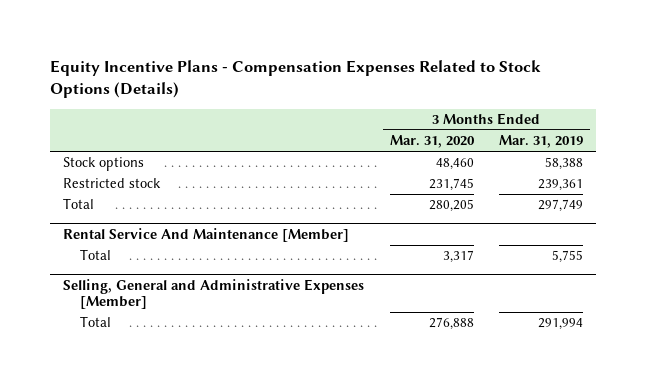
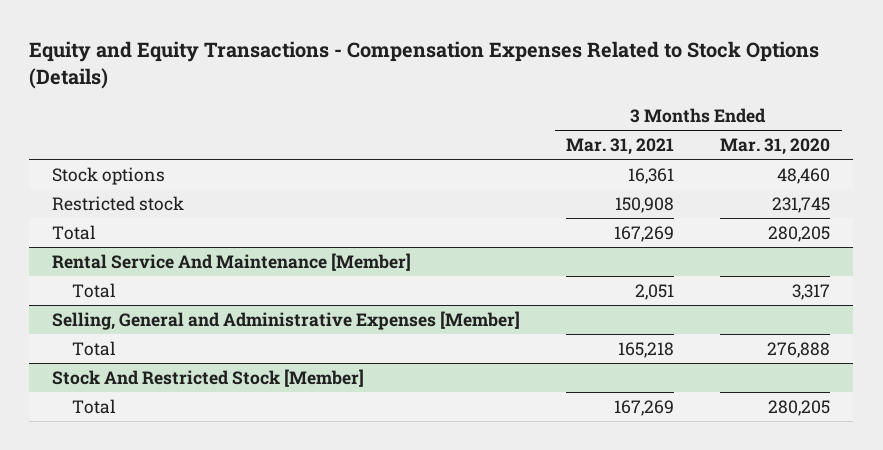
- Equity Incentive Plans - Compensation Expenses Related to Stock Options (Details)
+ Equity and Equity Transactions - Compensation Expenses Related to Stock Options (Details)
- | 3 Months Ended Mar. 31, 2020 | 3 Months Ended Mar. 31, 2019
+ | 3 Months Ended Mar. 31, 2021 | 3 Months Ended Mar. 31, 2020
+ Stock And Restricted Stock [Member]
+ Total | 167,269 | 280,205

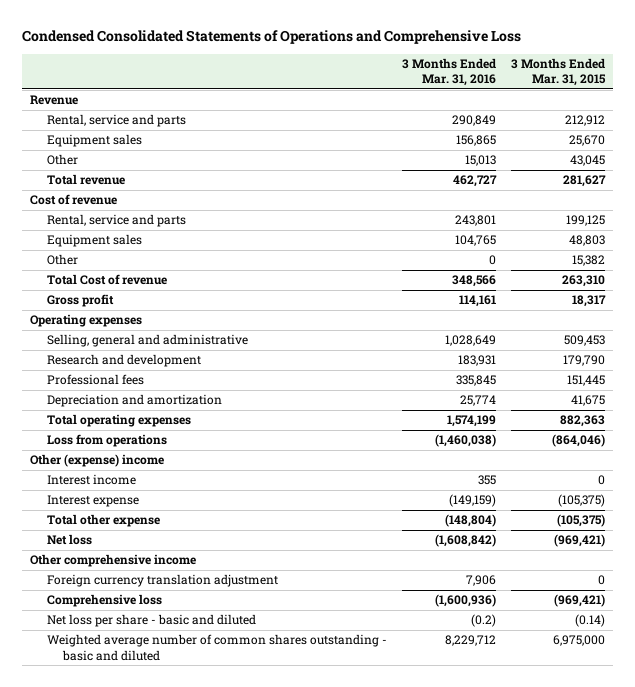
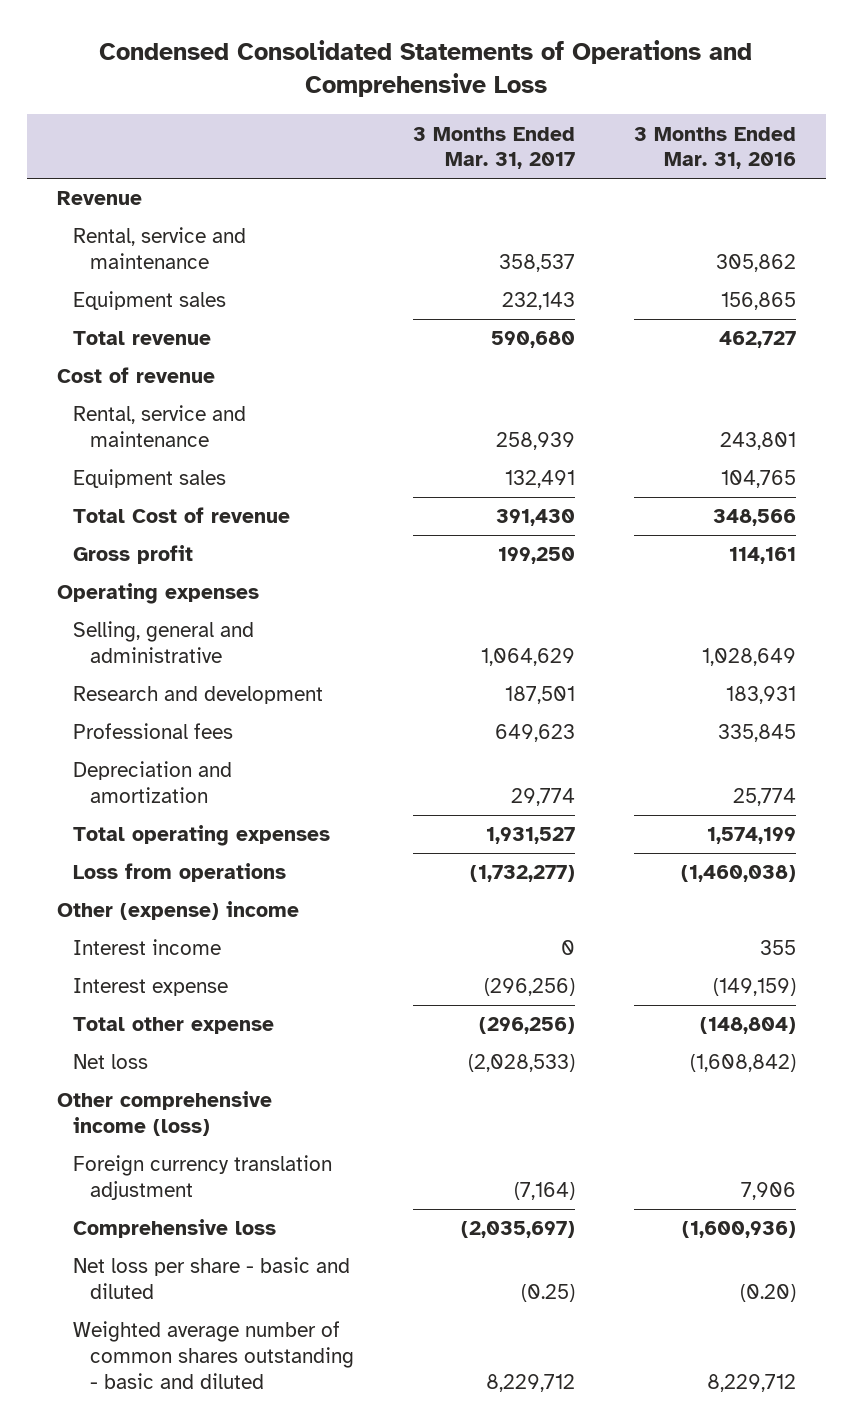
- | 3 Months Ended Mar. 31, 2016 | 3 Months Ended Mar. 31, 2015
+ | 3 Months Ended Mar. 31, 2017 | 3 Months Ended Mar. 31, 2016
- Rental, service and parts | 290,849 | 212,912
+ Rental, service and maintenance | 358,537 | 305,862
- Other | 15,013 | 43,045
- Rental, service and parts | 243,801 | 199,125
+ Rental, service and maintenance | 258,939 | 243,801
- Other | 0 | 15,382
- Other comprehensive income
+ Other comprehensive income (loss)
- Net loss per share - basic and diluted | (0.2) | (0.14)
+ Net loss per share - basic and diluted | (0.25) | (0.20)

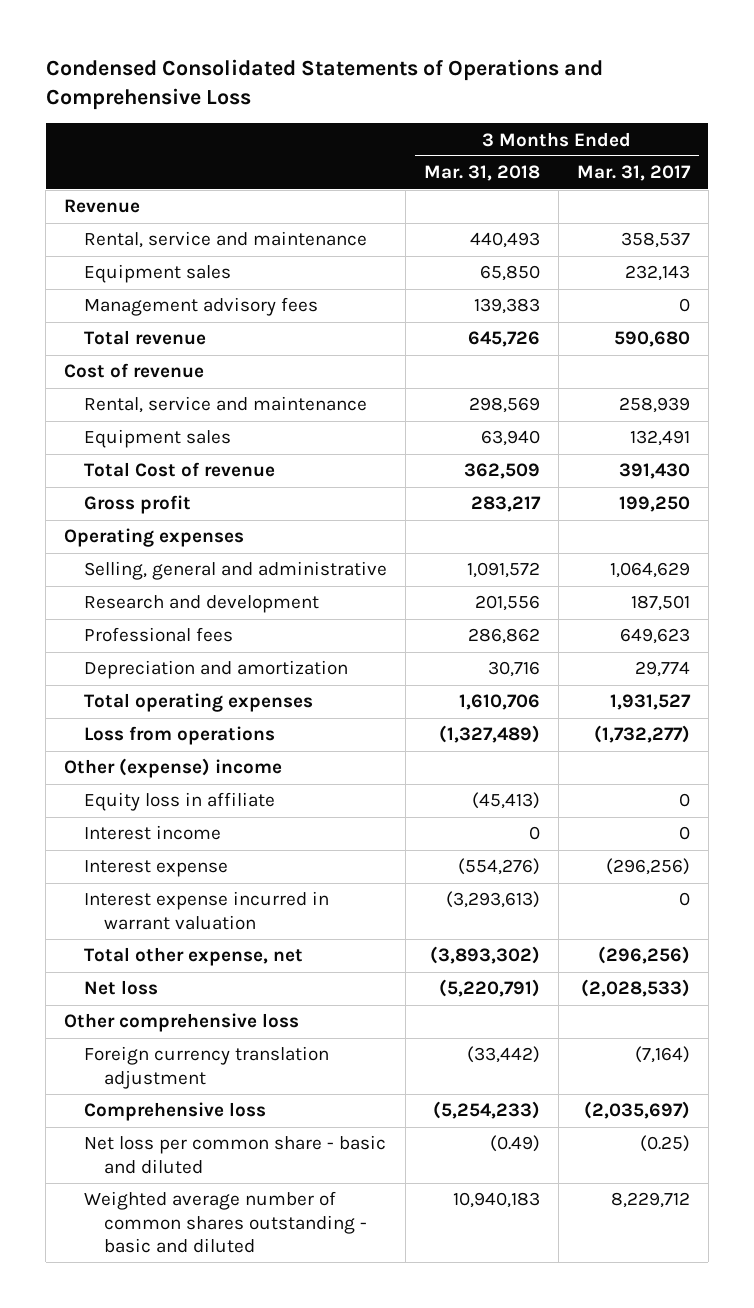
- | 3 Months Ended Mar. 31, 2017 | 3 Months Ended Mar. 31, 2016
+ | 3 Months Ended Mar. 31, 2018 | 3 Months Ended Mar. 31, 2017
+ Management advisory fees | 139,383 | 0
+ Equity loss in affiliate | (45,413) | 0
- Total other expense | (296,256) | (148,804)
+ Interest expense incurred in warrant valuation | (3,293,613) | 0
+ Total other expense, net | (3,893,302) | (296,256)
- Other comprehensive income (loss)
+ Other comprehensive loss
- Net loss per share - basic and diluted | (0.25) | (0.20)
+ Net loss per common share - basic and diluted | (0.49) | (0.25)

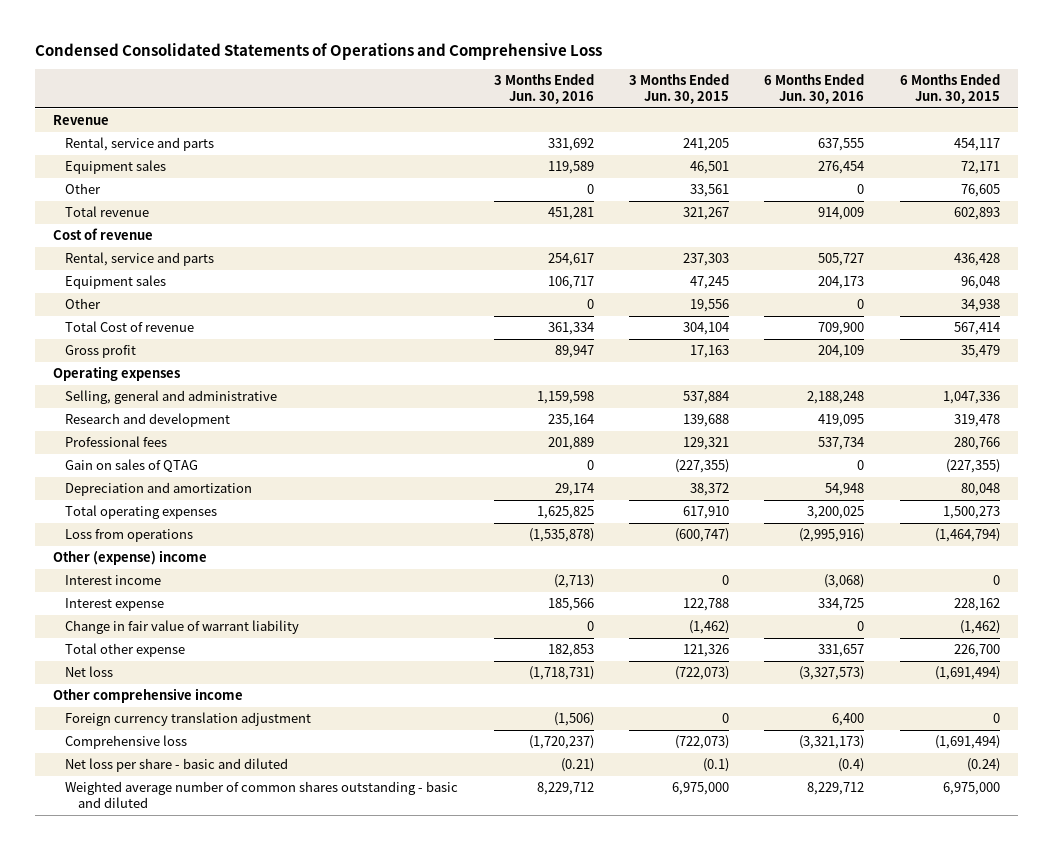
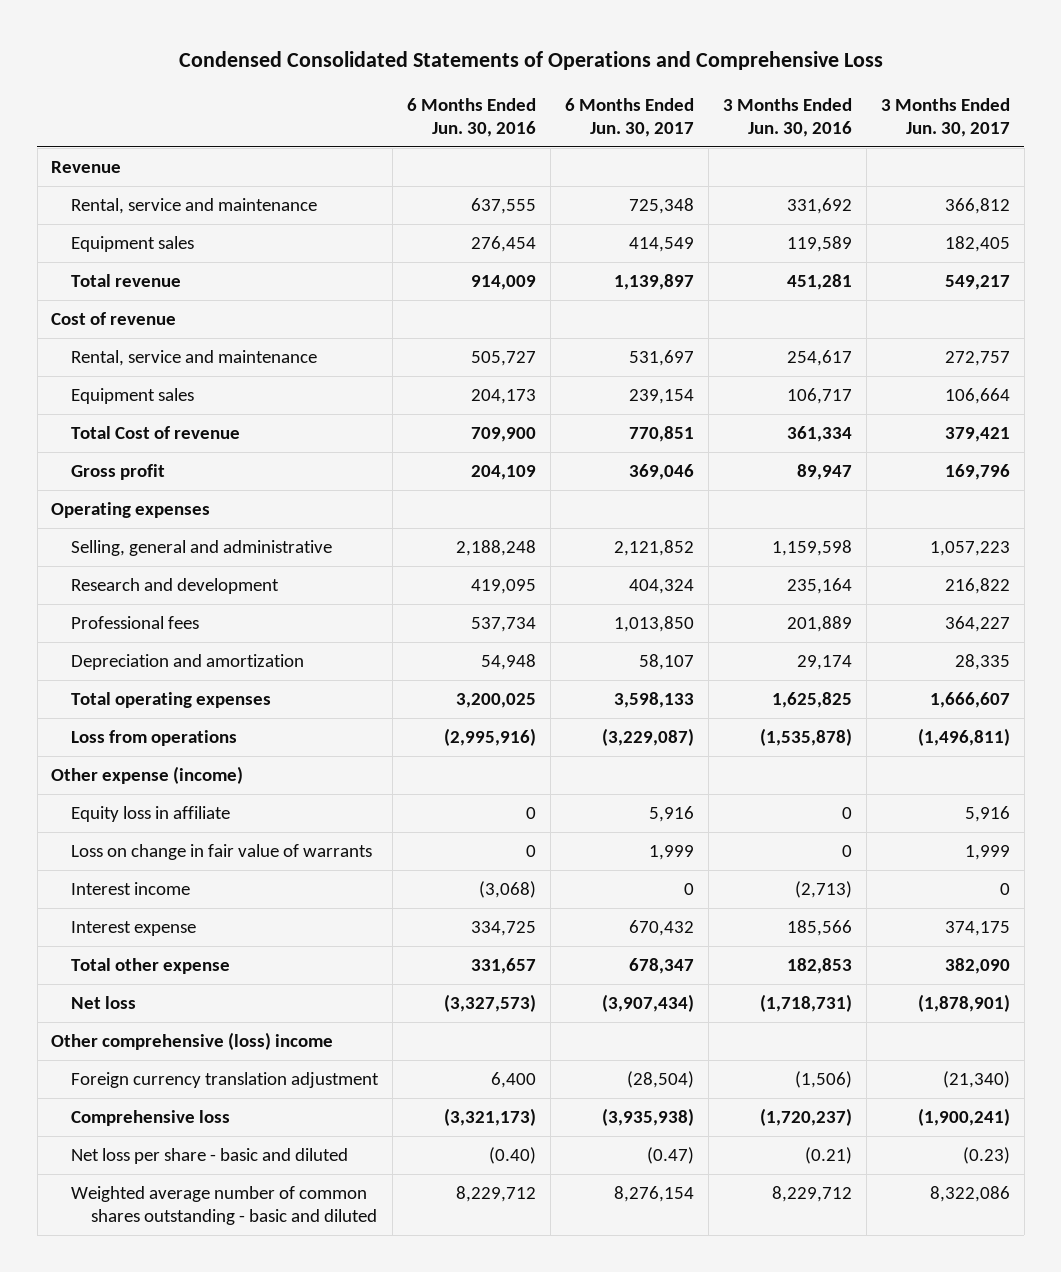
- | 3 Months Ended Jun. 30, 2016 | 3 Months Ended Jun. 30, 2015 | 6 Months Ended Jun. 30, 2016 | 6 Months Ended Jun. 30, 2015
+ | 6 Months Ended Jun. 30, 2016 | 6 Months Ended Jun. 30, 2017 | 3 Months Ended Jun. 30, 2016 | 3 Months Ended Jun. 30, 2017
- Rental, service and parts | 331,692 | 241,205 | 637,555 | 454,117
+ Rental, service and maintenance | 637,555 | 725,348 | 331,692 | 366,812
- Other | 0 | 33,561 | 0 | 76,605
- Rental, service and parts | 254,617 | 237,303 | 505,727 | 436,428
+ Rental, service and maintenance | 505,727 | 531,697 | 254,617 | 272,757
- Other | 0 | 19,556 | 0 | 34,938
- Gain on sales of QTAG | 0 | (227,355) | 0 | (227,355)
- Other (expense) income
+ Other expense (income)
+ Equity loss in affiliate | 0 | 5,916 | 0 | 5,916
+ Loss on change in fair value of warrants | 0 | 1,999 | 0 | 1,999
- Change in fair value of warrant liability | 0 | (1,462) | 0 | (1,462)
- Other comprehensive income
+ Other comprehensive (loss) income
- Net loss per share - basic and diluted | (0.21) | (0.1) | (0.4) | (0.24)
+ Net loss per share - basic and diluted | (0.40) | (0.47) | (0.21) | (0.23)

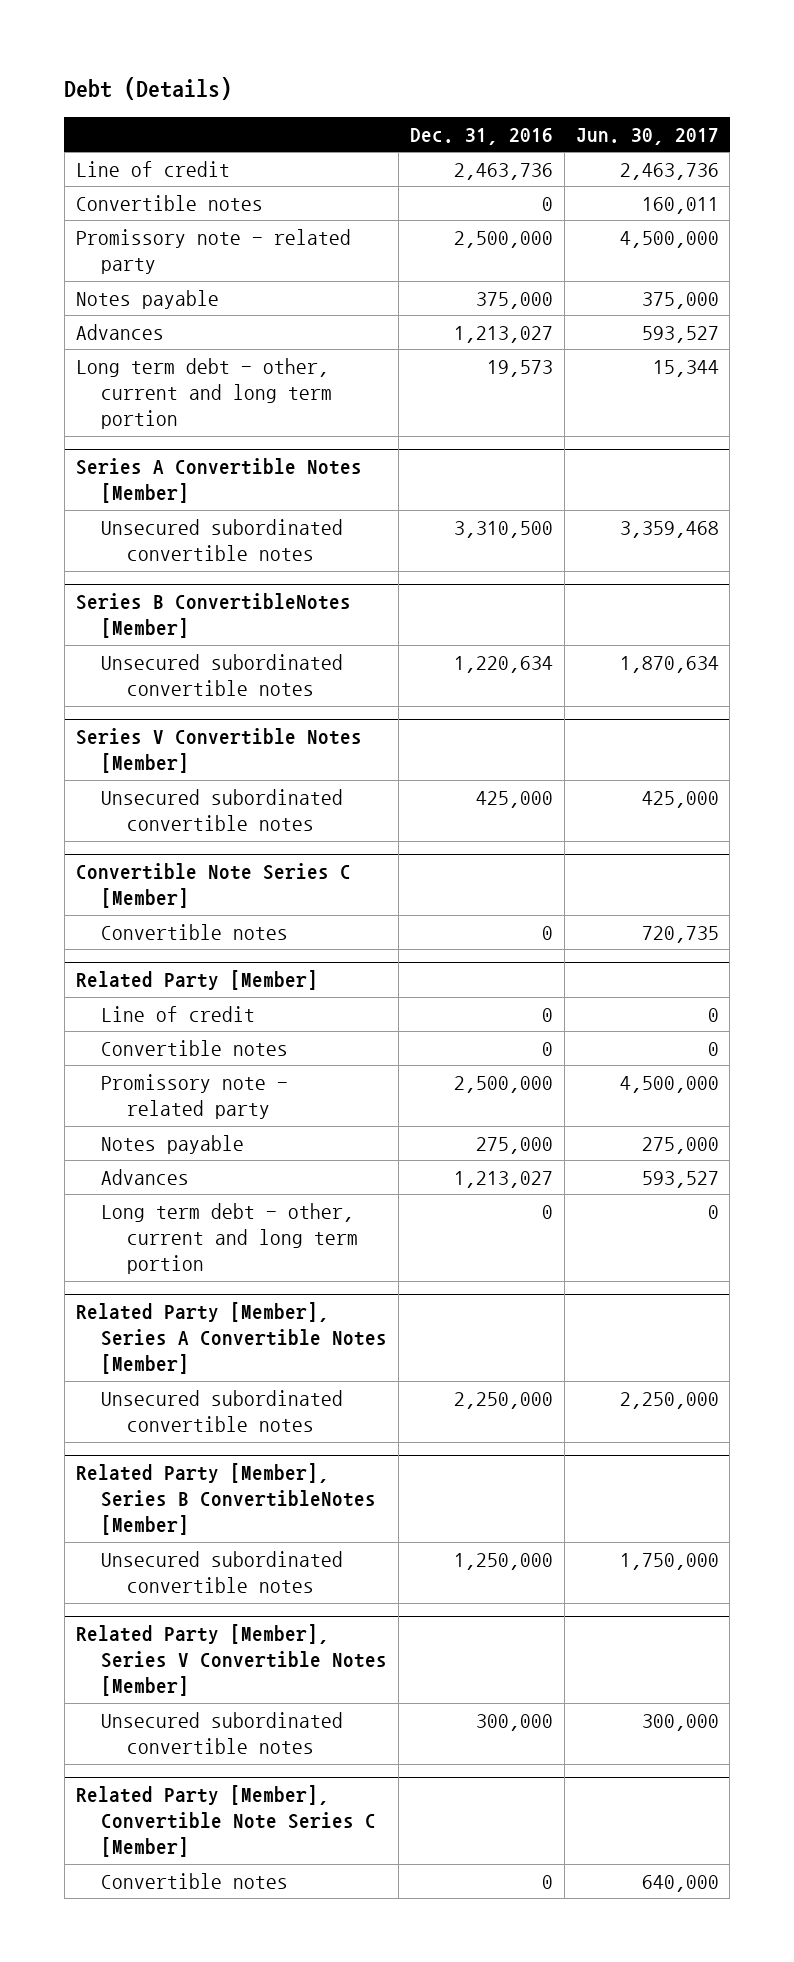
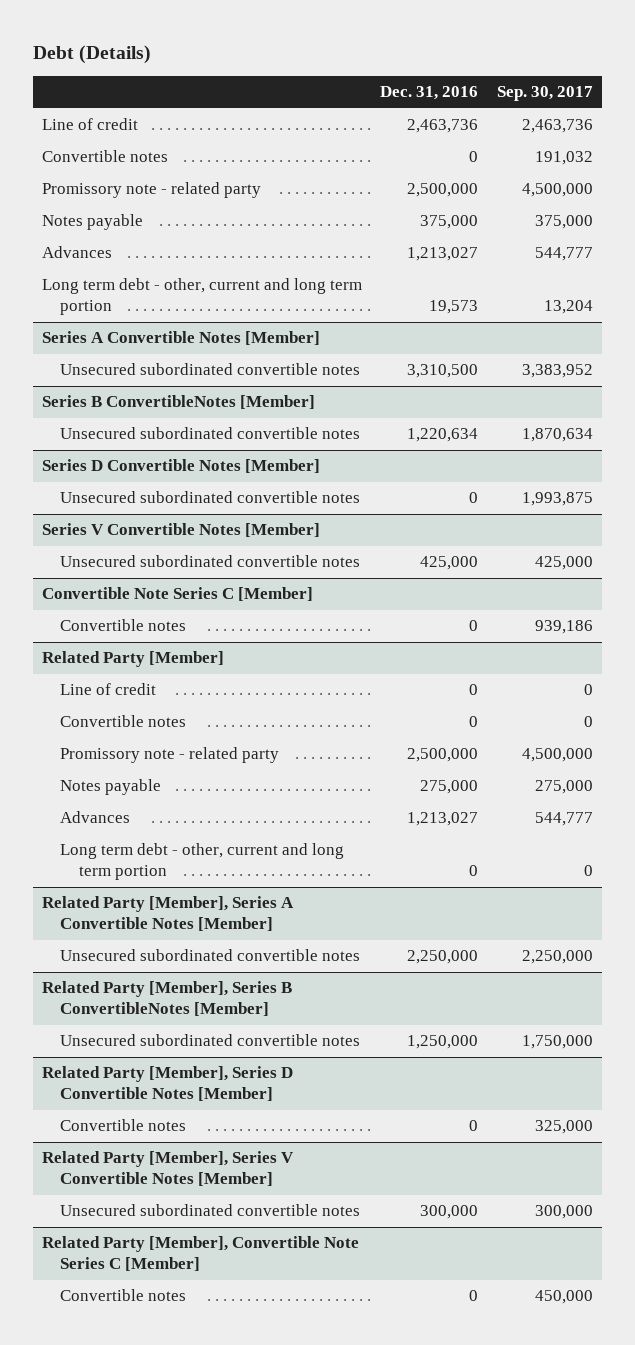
- | Dec. 31, 2016 | Jun. 30, 2017
+ | Dec. 31, 2016 | Sep. 30, 2017
+ Series D Convertible Notes [Member]
+ Unsecured subordinated convertible notes | 0 | 1,993,875
+ Related Party [Member], Series D Convertible Notes [Member]
+ Convertible notes | 0 | 325,000

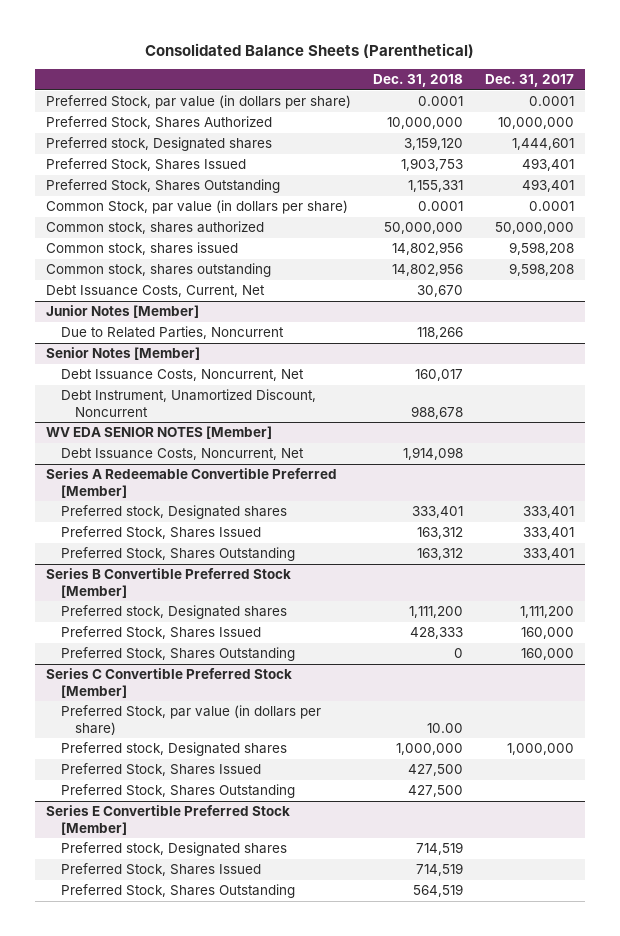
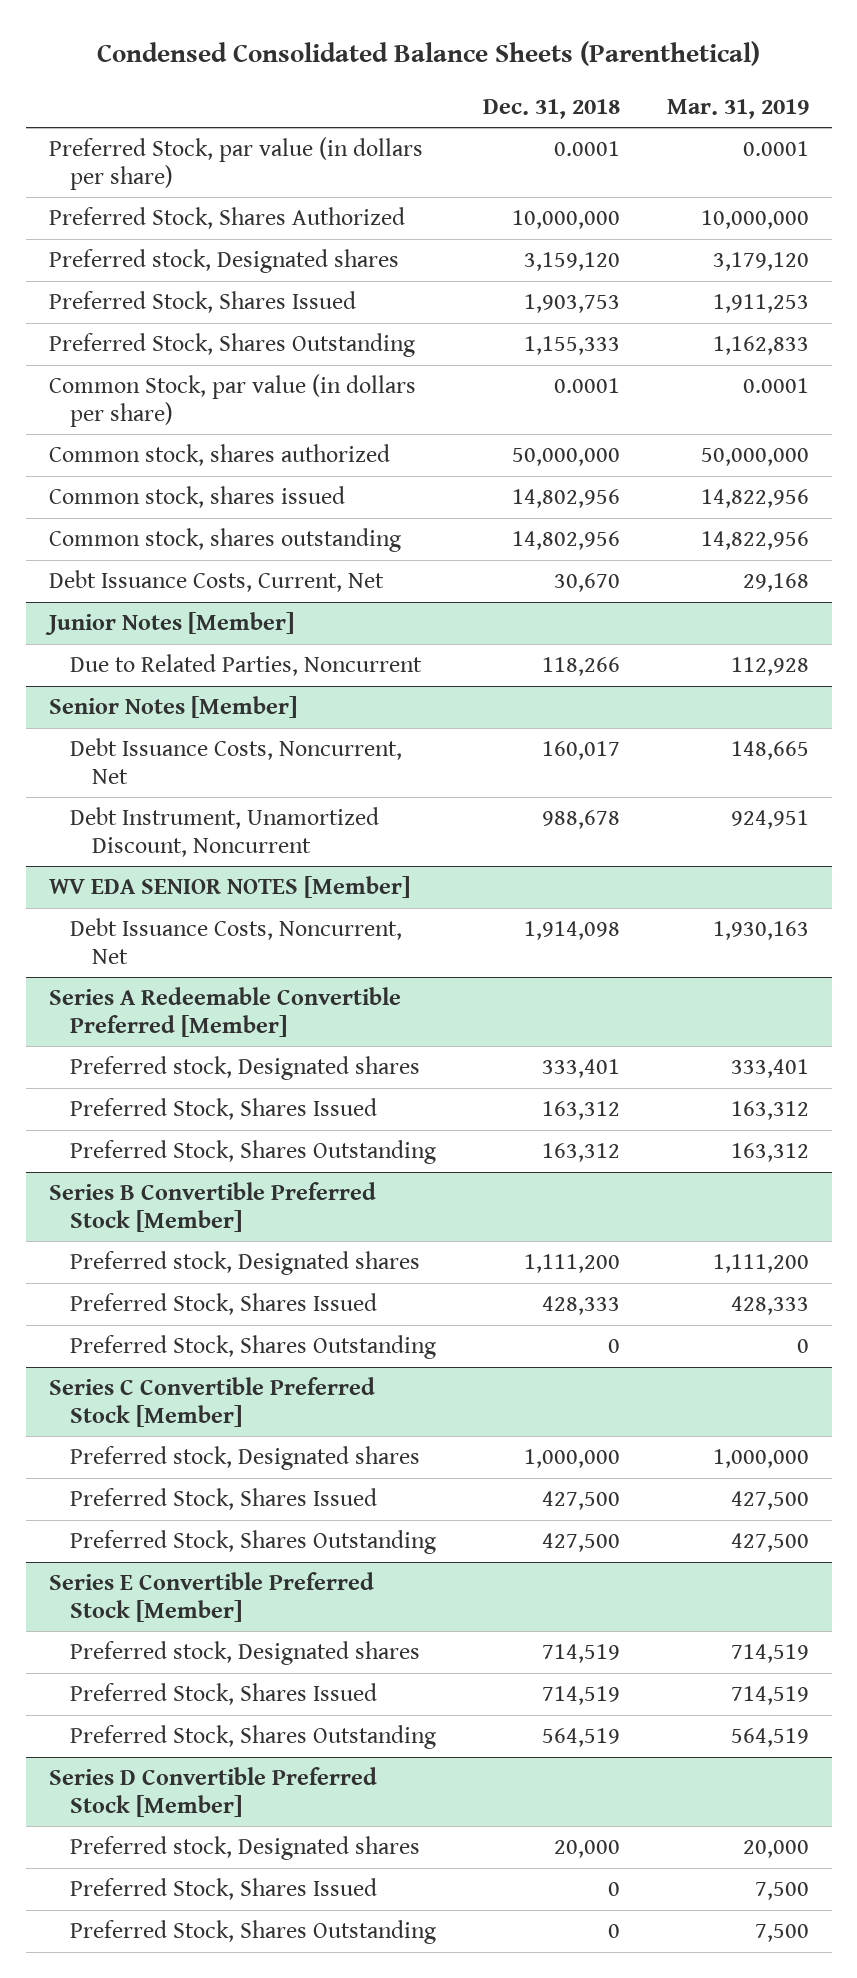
- Consolidated Balance Sheets (Parenthetical)
+ Condensed Consolidated Balance Sheets (Parenthetical)
- | Dec. 31, 2018 | Dec. 31, 2017
+ | Dec. 31, 2018 | Mar. 31, 2019
- Preferred Stock, Shares Outstanding | 1,155,331 | 493,401
+ Preferred Stock, Shares Outstanding | 1,155,333 | 1,162,833
@ Series C Convertible Preferred Stock [Member]
- Preferred Stock, par value (in dollars per share) | 10.00 |
+ Series D Convertible Preferred Stock [Member]
+ Preferred stock, Designated shares | 20,000 | 20,000
+ Preferred Stock, Shares Issued | 0 | 7,500
+ Preferred Stock, Shares Outstanding | 0 | 7,500

